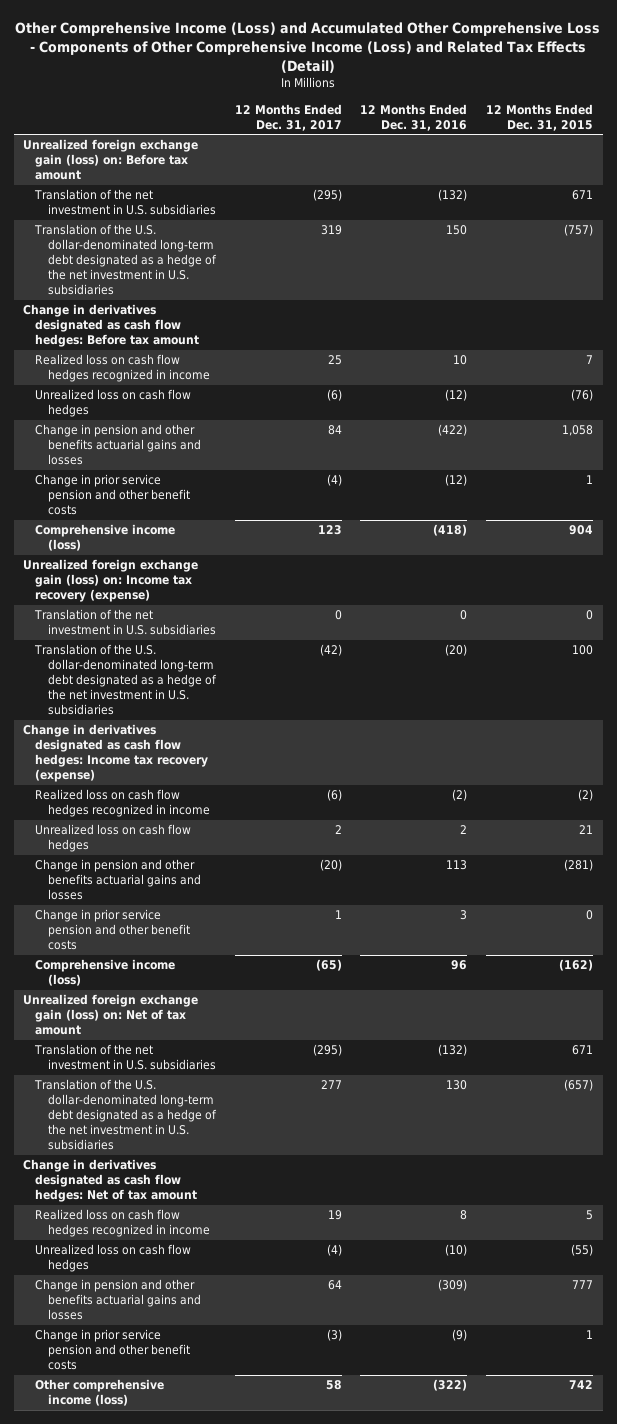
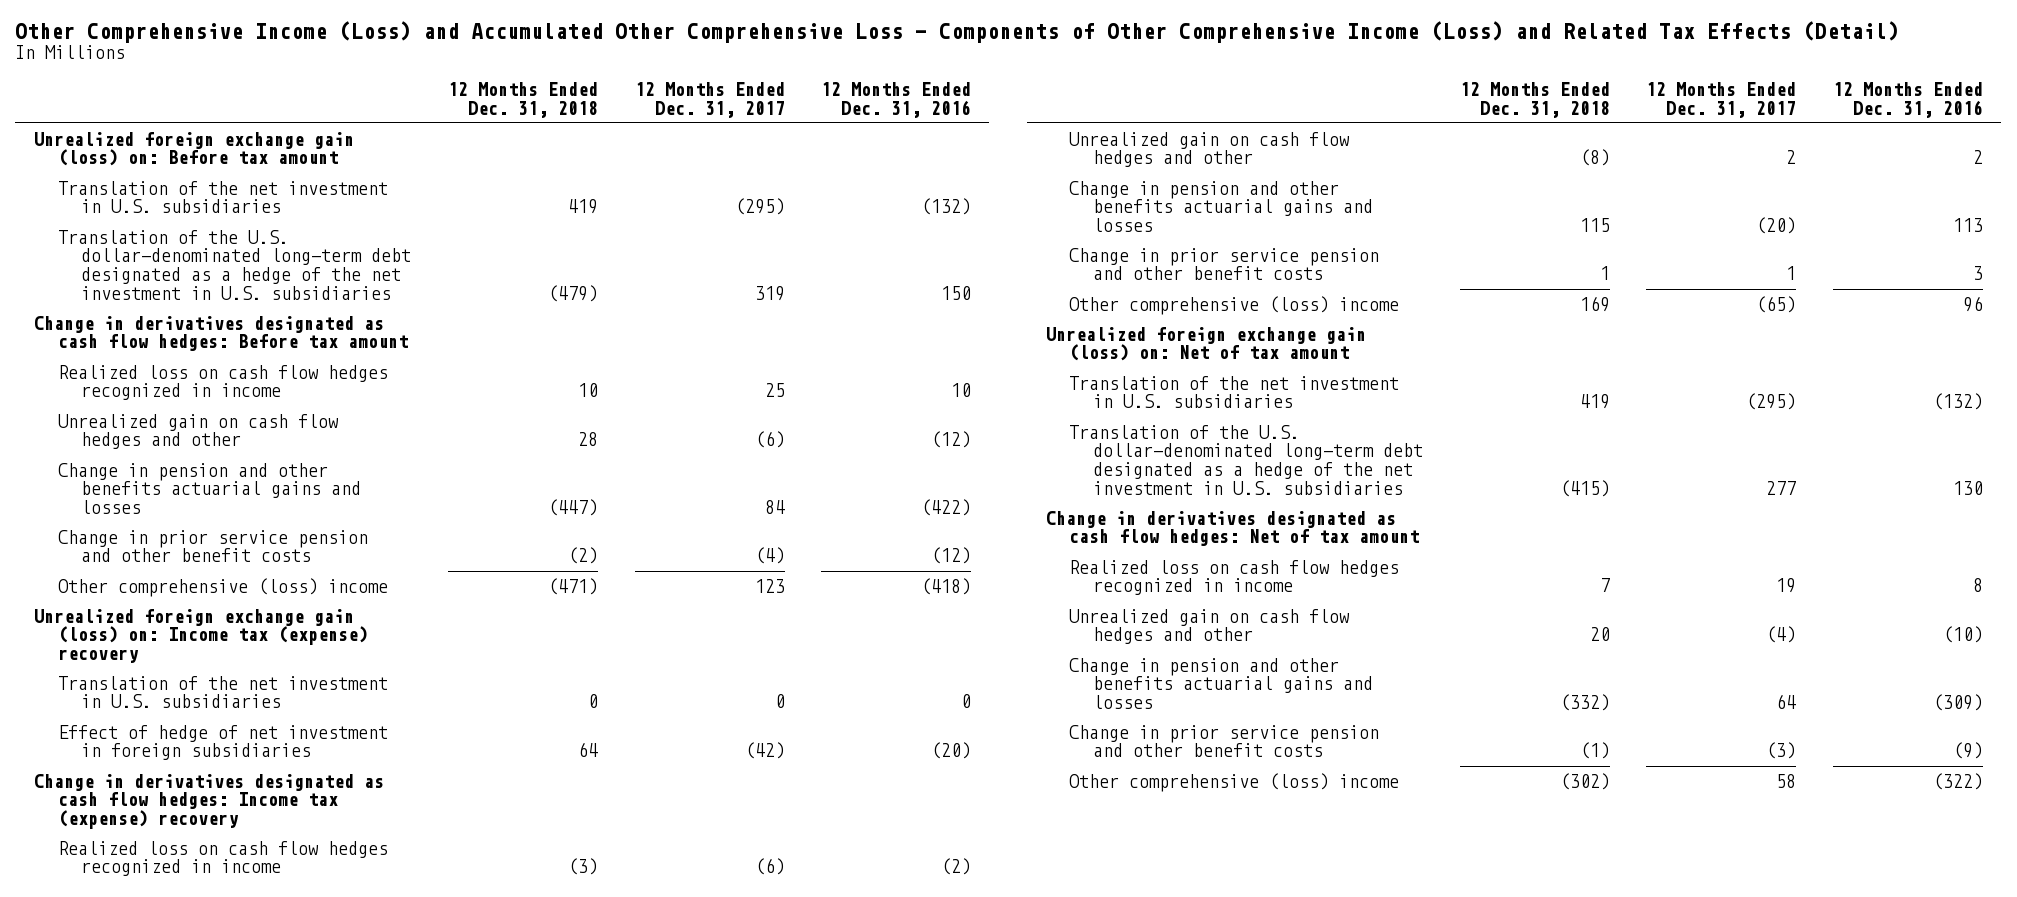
- | 12 Months Ended Dec. 31, 2017 | 12 Months Ended Dec. 31, 2016 | 12 Months Ended Dec. 31, 2015
+ | 12 Months Ended Dec. 31, 2018 | 12 Months Ended Dec. 31, 2017 | 12 Months Ended Dec. 31, 2016
- Unrealized loss on cash flow hedges | (6) | (12) | (76)
+ Unrealized gain on cash flow hedges and other | 28 | (6) | (12)
- Comprehensive income (loss) | 123 | (418) | 904
- Unrealized foreign exchange gain (loss) on: Income tax recovery (expense)
+ Other comprehensive (loss) income | (471) | 123 | (418)
+ Unrealized foreign exchange gain (loss) on: Income tax (expense) recovery
- Translation of the U.S. dollar-denominated long-term debt designated as a hedge of the net investment in U.S. subsidiaries | (42) | (20) | 100
- Change in derivatives designated as cash flow hedges: Income tax recovery (expense)
+ Effect of hedge of net investment in foreign subsidiaries | 64 | (42) | (20)
+ Change in derivatives designated as cash flow hedges: Income tax (expense) recovery
- Unrealized loss on cash flow hedges | 2 | 2 | 21
+ Unrealized gain on cash flow hedges and other | (8) | 2 | 2
- Comprehensive income (loss) | (65) | 96 | (162)
+ Other comprehensive (loss) income | 169 | (65) | 96
- Unrealized loss on cash flow hedges | (4) | (10) | (55)
+ Unrealized gain on cash flow hedges and other | 20 | (4) | (10)
- Other comprehensive income (loss) | 58 | (322) | 742
+ Other comprehensive (loss) income | (302) | 58 | (322)

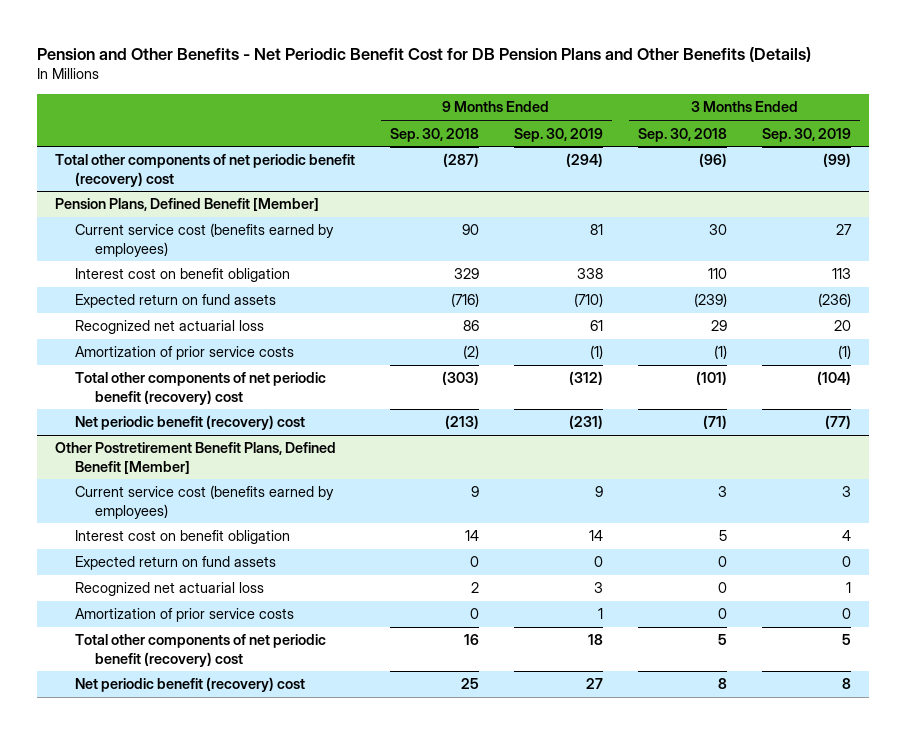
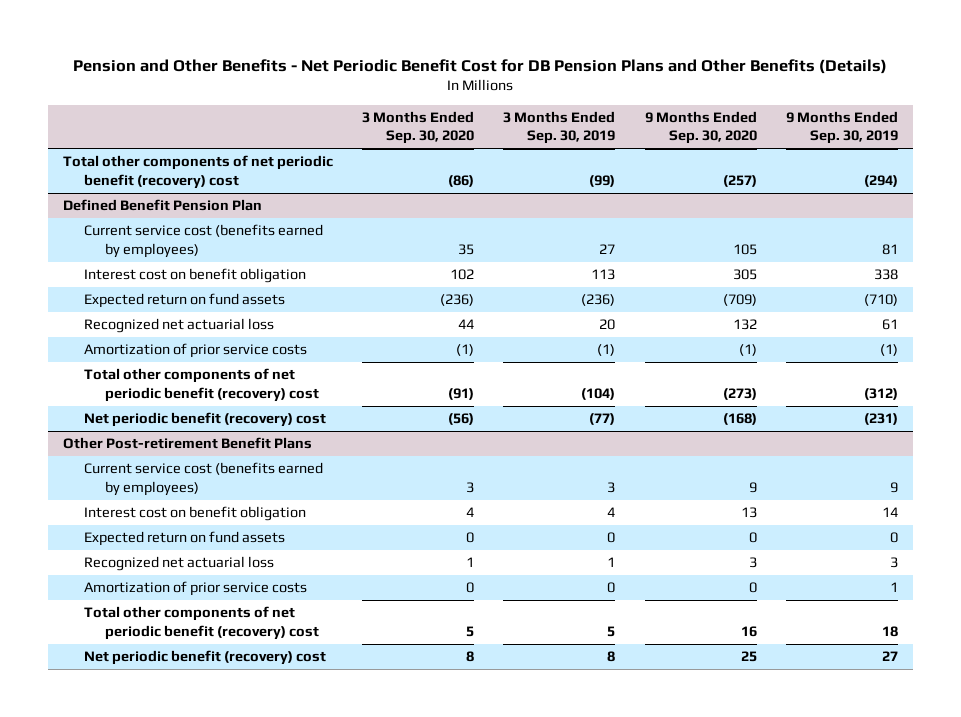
- | 9 Months Ended Sep. 30, 2018 | 9 Months Ended Sep. 30, 2019 | 3 Months Ended Sep. 30, 2018 | 3 Months Ended Sep. 30, 2019
+ | 3 Months Ended Sep. 30, 2020 | 3 Months Ended Sep. 30, 2019 | 9 Months Ended Sep. 30, 2020 | 9 Months Ended Sep. 30, 2019
- Pension Plans, Defined Benefit [Member]
+ Defined Benefit Pension Plan
- Other Postretirement Benefit Plans, Defined Benefit [Member]
+ Other Post-retirement Benefit Plans

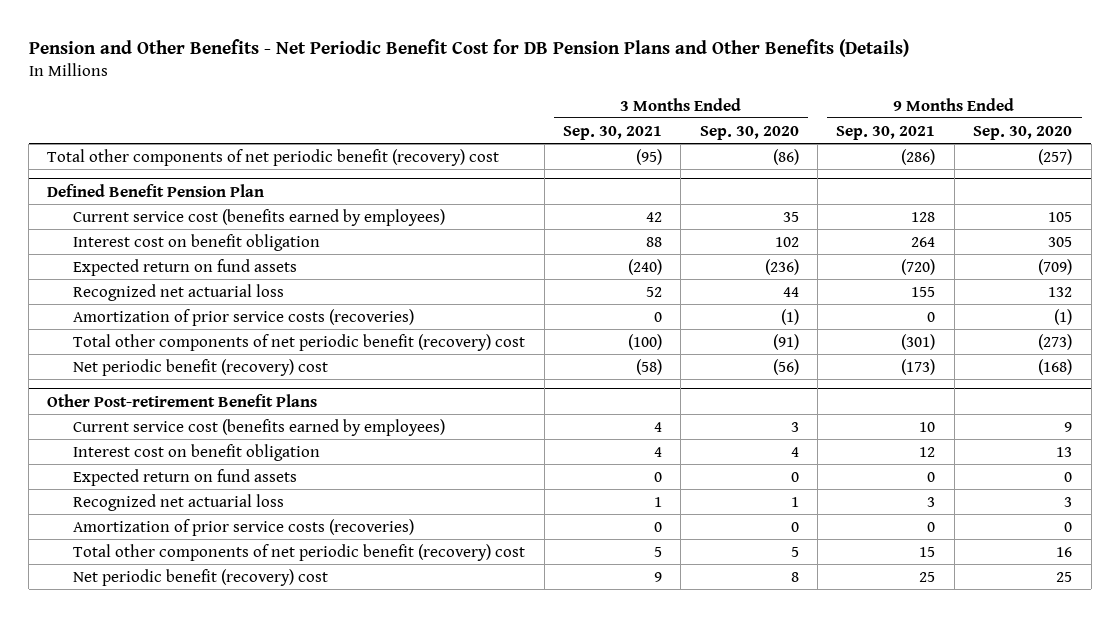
- | 3 Months Ended Sep. 30, 2020 | 3 Months Ended Sep. 30, 2019 | 9 Months Ended Sep. 30, 2020 | 9 Months Ended Sep. 30, 2019
+ | 3 Months Ended Sep. 30, 2021 | 3 Months Ended Sep. 30, 2020 | 9 Months Ended Sep. 30, 2021 | 9 Months Ended Sep. 30, 2020
@ Defined Benefit Pension Plan
- Amortization of prior service costs | (1) | (1) | (1) | (1)
+ Amortization of prior service costs (recoveries) | 0 | (1) | 0 | (1)
@ Other Post-retirement Benefit Plans
- Amortization of prior service costs | 0 | 0 | 0 | 1
+ Amortization of prior service costs (recoveries) | 0 | 0 | 0 | 0

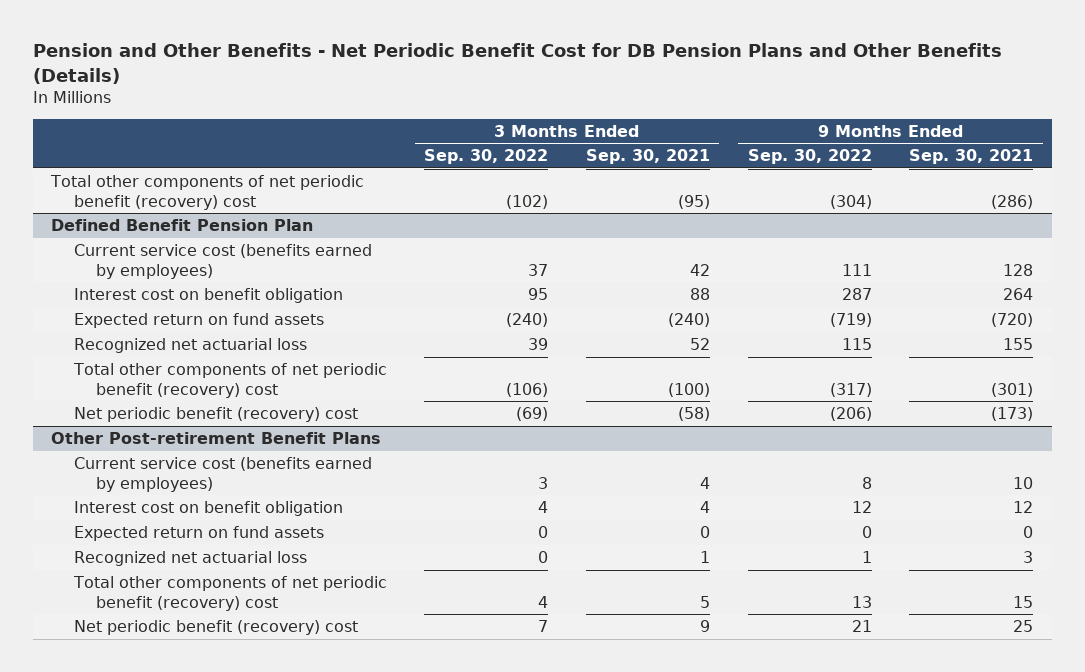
- | 3 Months Ended Sep. 30, 2021 | 3 Months Ended Sep. 30, 2020 | 9 Months Ended Sep. 30, 2021 | 9 Months Ended Sep. 30, 2020
+ | 3 Months Ended Sep. 30, 2022 | 3 Months Ended Sep. 30, 2021 | 9 Months Ended Sep. 30, 2022 | 9 Months Ended Sep. 30, 2021
@ Defined Benefit Pension Plan
- Amortization of prior service costs (recoveries) | 0 | (1) | 0 | (1)
@ Other Post-retirement Benefit Plans
- Amortization of prior service costs (recoveries) | 0 | 0 | 0 | 0

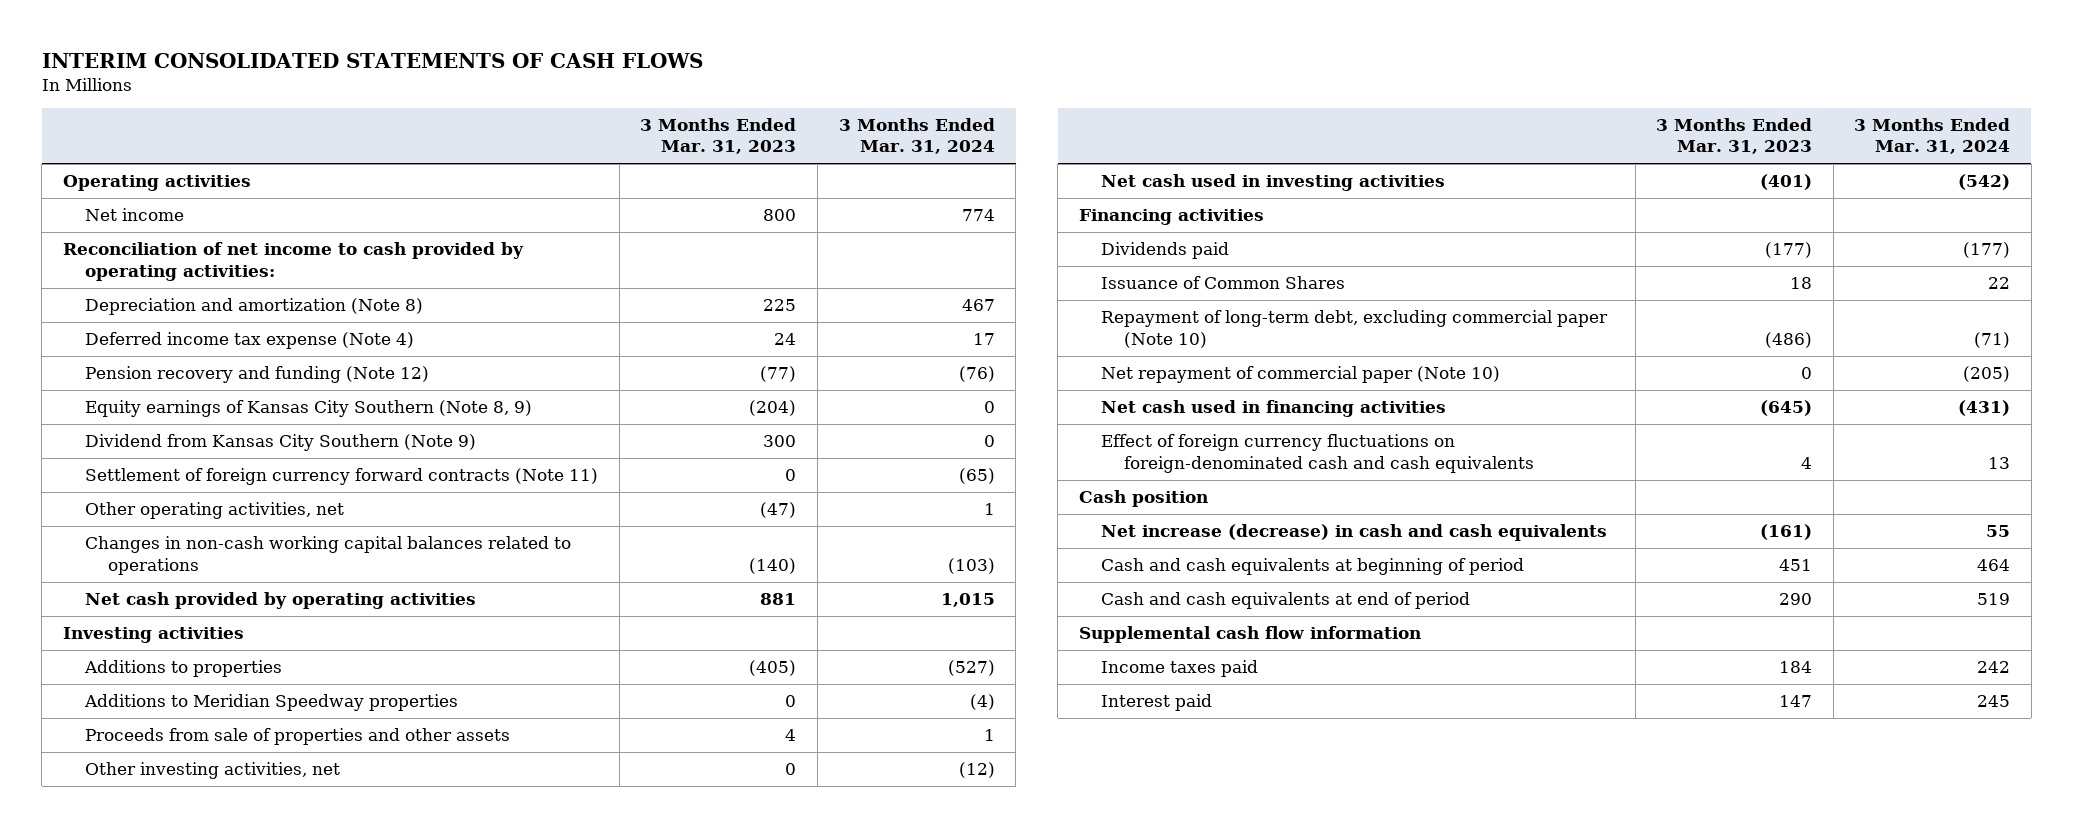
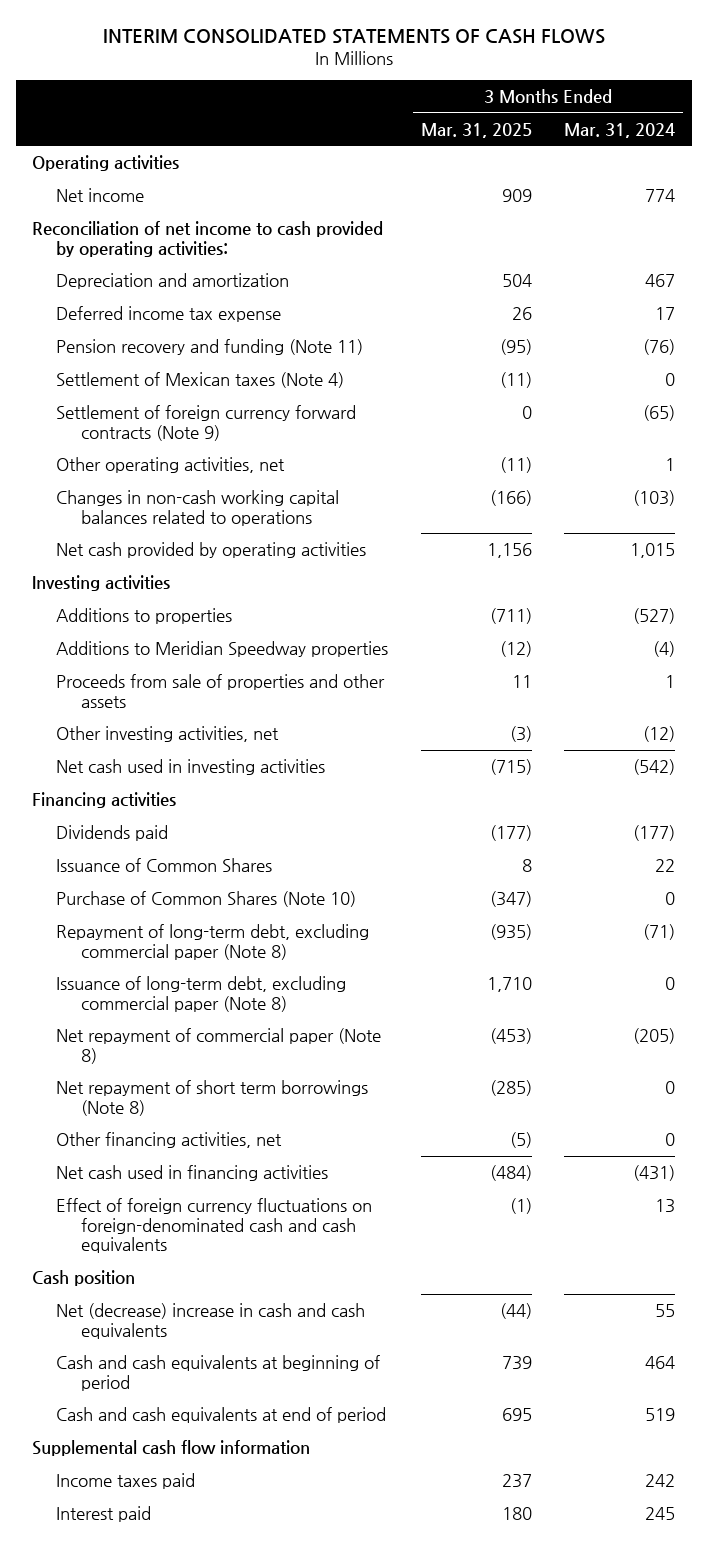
- | 3 Months Ended Mar. 31, 2023 | 3 Months Ended Mar. 31, 2024
+ | 3 Months Ended Mar. 31, 2025 | 3 Months Ended Mar. 31, 2024
- Depreciation and amortization (Note 8) | 225 | 467
- Deferred income tax expense (Note 4) | 24 | 17
- Pension recovery and funding (Note 12) | (77) | (76)
- Equity earnings of Kansas City Southern (Note 8, 9) | (204) | 0
- Dividend from Kansas City Southern (Note 9) | 300 | 0
- Settlement of foreign currency forward contracts (Note 11) | 0 | (65)
+ Depreciation and amortization | 504 | 467
+ Deferred income tax expense | 26 | 17
+ Pension recovery and funding (Note 11) | (95) | (76)
+ Settlement of Mexican taxes (Note 4) | (11) | 0
+ Settlement of foreign currency forward contracts (Note 9) | 0 | (65)
- Repayment of long-term debt, excluding commercial paper (Note 10) | (486) | (71)
- Net repayment of commercial paper (Note 10) | 0 | (205)
+ Purchase of Common Shares (Note 10) | (347) | 0
+ Repayment of long-term debt, excluding commercial paper (Note 8) | (935) | (71)
+ Issuance of long-term debt, excluding commercial paper (Note 8) | 1,710 | 0
+ Net repayment of commercial paper (Note 8) | (453) | (205)
+ Net repayment of short term borrowings (Note 8) | (285) | 0
+ Other financing activities, net | (5) | 0
- Net increase (decrease) in cash and cash equivalents | (161) | 55
+ Net (decrease) increase in cash and cash equivalents | (44) | 55

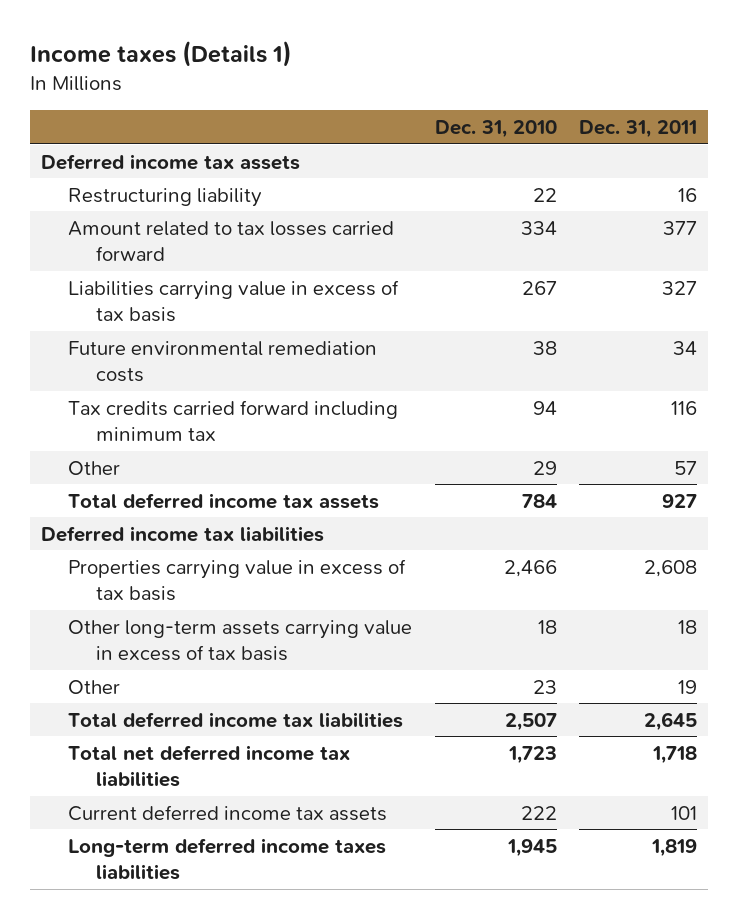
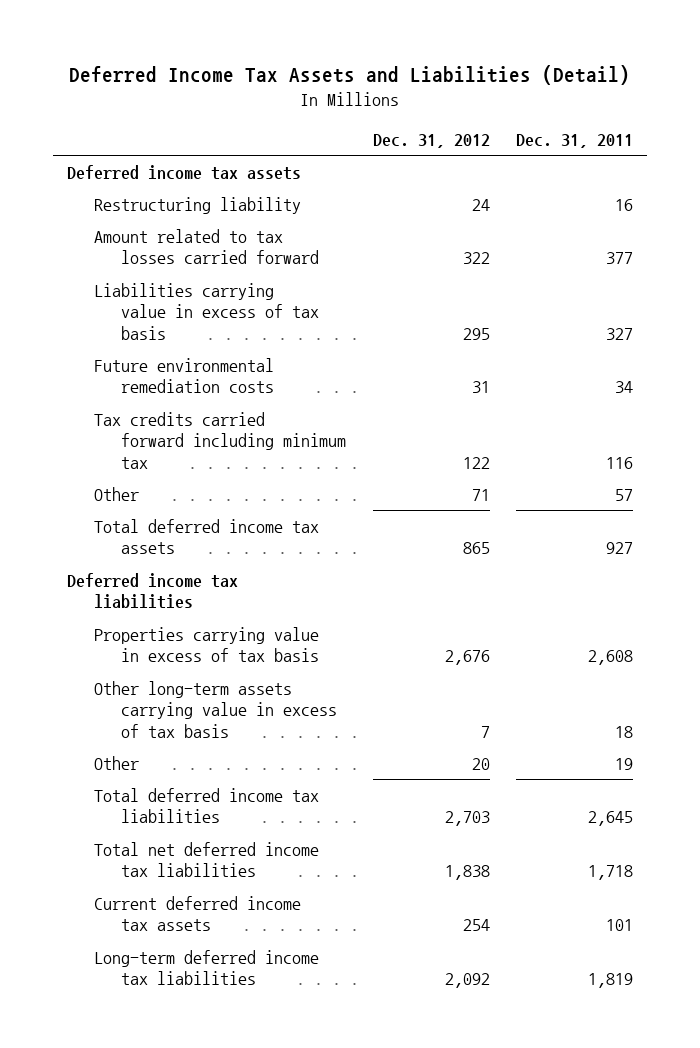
- Income taxes (Details 1)
+ Deferred Income Tax Assets and Liabilities (Detail)
- | Dec. 31, 2010 | Dec. 31, 2011
+ | Dec. 31, 2012 | Dec. 31, 2011
- Long-term deferred income taxes liabilities | 1,945 | 1,819
+ Long-term deferred income tax liabilities | 2,092 | 1,819

